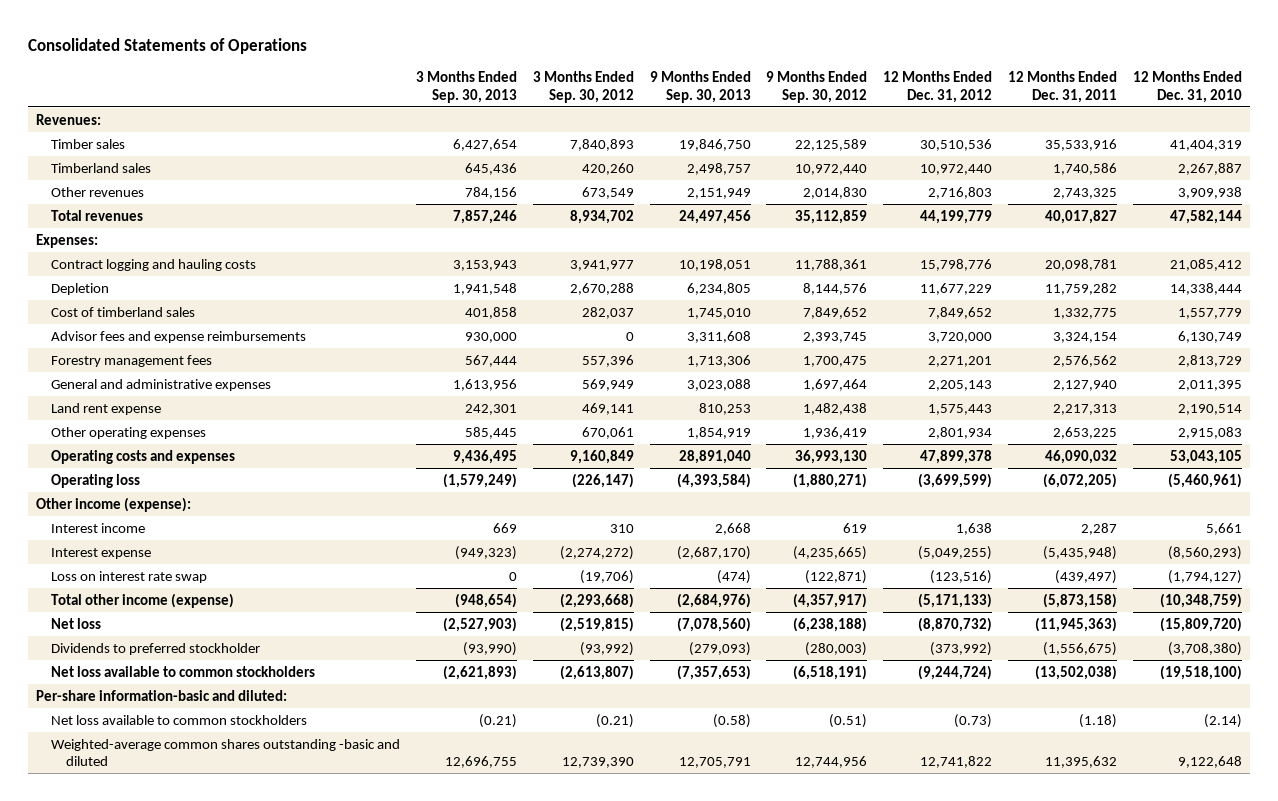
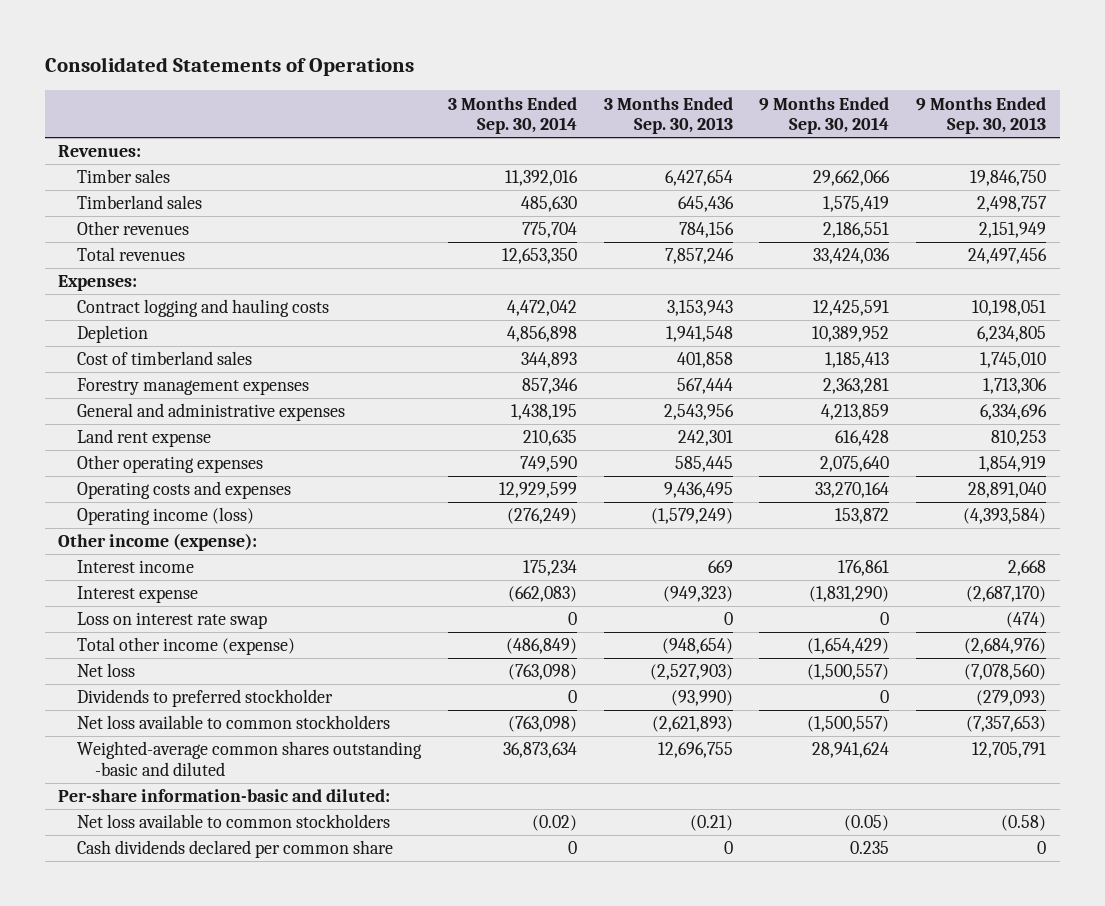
- | 3 Months Ended Sep. 30, 2013 | 3 Months Ended Sep. 30, 2012 | 9 Months Ended Sep. 30, 2013 | 9 Months Ended Sep. 30, 2012 | 12 Months Ended Dec. 31, 2012 | 12 Months Ended Dec. 31, 2011 | 12 Months Ended Dec. 31, 2010
+ | 3 Months Ended Sep. 30, 2014 | 3 Months Ended Sep. 30, 2013 | 9 Months Ended Sep. 30, 2014 | 9 Months Ended Sep. 30, 2013
- Advisor fees and expense reimbursements | 930,000 | 0 | 3,311,608 | 2,393,745 | 3,720,000 | 3,324,154 | 6,130,749
- Forestry management fees | 567,444 | 557,396 | 1,713,306 | 1,700,475 | 2,271,201 | 2,576,562 | 2,813,729
- General and administrative expenses | 1,613,956 | 569,949 | 3,023,088 | 1,697,464 | 2,205,143 | 2,127,940 | 2,011,395
+ Forestry management expenses | 857,346 | 567,444 | 2,363,281 | 1,713,306
+ General and administrative expenses | 1,438,195 | 2,543,956 | 4,213,859 | 6,334,696
- Operating loss | (1,579,249) | (226,147) | (4,393,584) | (1,880,271) | (3,699,599) | (6,072,205) | (5,460,961)
+ Operating income (loss) | (276,249) | (1,579,249) | 153,872 | (4,393,584)
moved up: Weighted-average common shares outstanding -basic and diluted | 36,873,634 | 12,696,755 | 28,941,624 | 12,705,791
+ Cash dividends declared per common share | 0 | 0 | 0.235 | 0

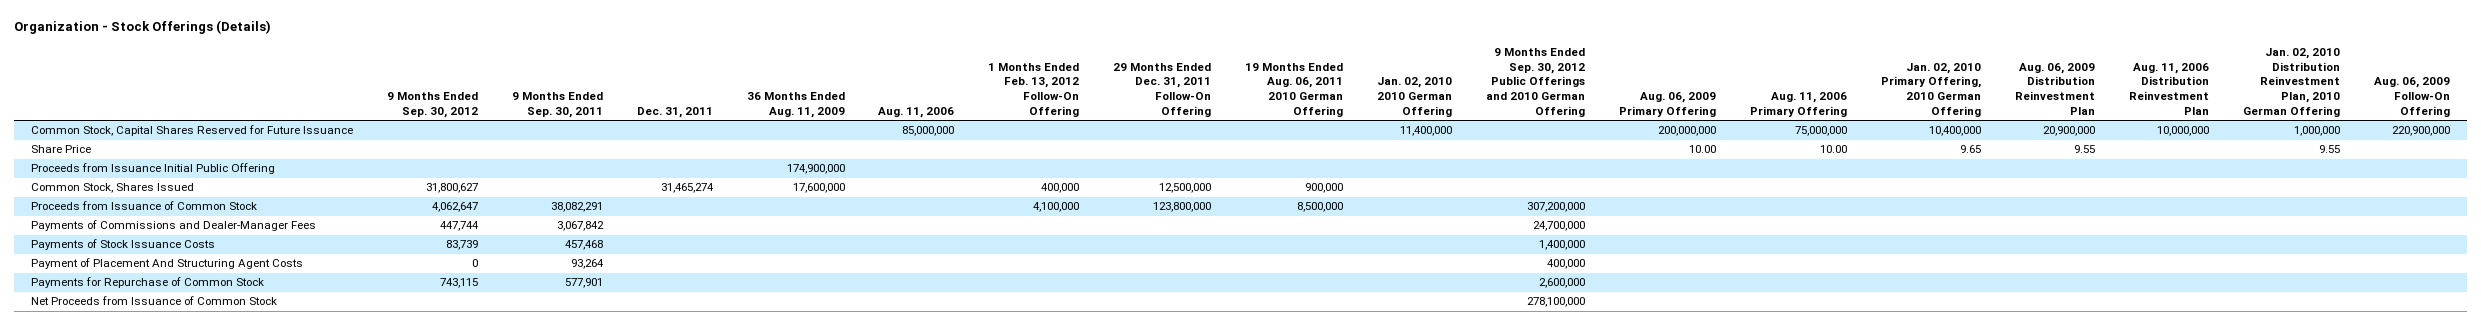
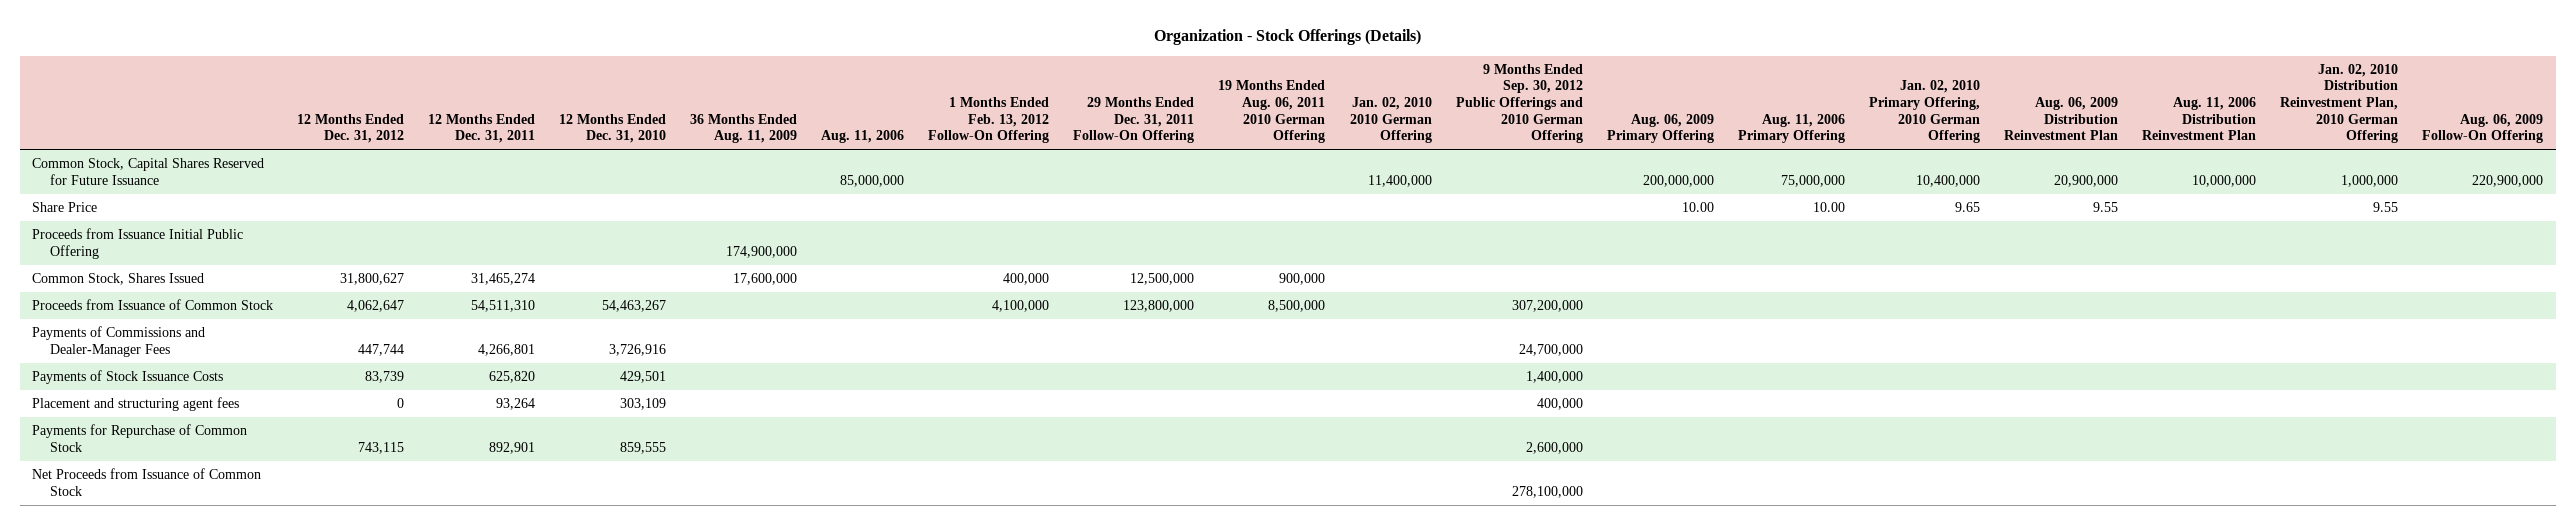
- | 9 Months Ended Sep. 30, 2012 | 9 Months Ended Sep. 30, 2011 | Dec. 31, 2011 | 36 Months Ended Aug. 11, 2009 | Aug. 11, 2006 | 1 Months Ended Feb. 13, 2012 Follow-On Offering | 29 Months Ended Dec. 31, 2011 Follow-On Offering | 19 Months Ended Aug. 06, 2011 2010 German Offering | Jan. 02, 2010 2010 German Offering | 9 Months Ended Sep. 30, 2012 Public Offerings and 2010 German Offering | Aug. 06, 2009 Primary Offering | Aug. 11, 2006 Primary Offering | Jan. 02, 2010 Primary Offering, 2010 German Offering | Aug. 06, 2009 Distribution Reinvestment Plan | Aug. 11, 2006 Distribution Reinvestment Plan | Jan. 02, 2010 Distribution Reinvestment Plan, 2010 German Offering | Aug. 06, 2009 Follow-On Offering
+ | 12 Months Ended Dec. 31, 2012 | 12 Months Ended Dec. 31, 2011 | 12 Months Ended Dec. 31, 2010 | 36 Months Ended Aug. 11, 2009 | Aug. 11, 2006 | 1 Months Ended Feb. 13, 2012 Follow-On Offering | 29 Months Ended Dec. 31, 2011 Follow-On Offering | 19 Months Ended Aug. 06, 2011 2010 German Offering | Jan. 02, 2010 2010 German Offering | 9 Months Ended Sep. 30, 2012 Public Offerings and 2010 German Offering | Aug. 06, 2009 Primary Offering | Aug. 11, 2006 Primary Offering | Jan. 02, 2010 Primary Offering, 2010 German Offering | Aug. 06, 2009 Distribution Reinvestment Plan | Aug. 11, 2006 Distribution Reinvestment Plan | Jan. 02, 2010 Distribution Reinvestment Plan, 2010 German Offering | Aug. 06, 2009 Follow-On Offering
- Payment of Placement And Structuring Agent Costs | 0 | 93,264 | | | | | | | | 400,000 | | | | | | |
+ Placement and structuring agent fees | 0 | 93,264 | 303,109 | | | | | | | 400,000 | | | | | | |

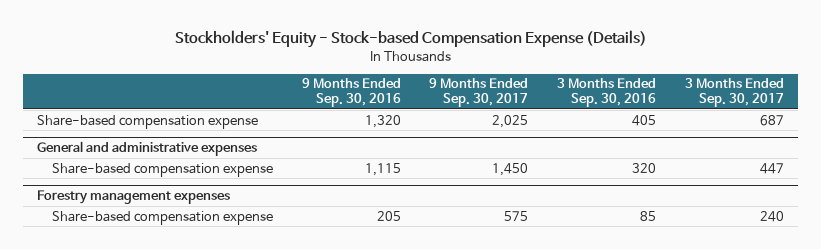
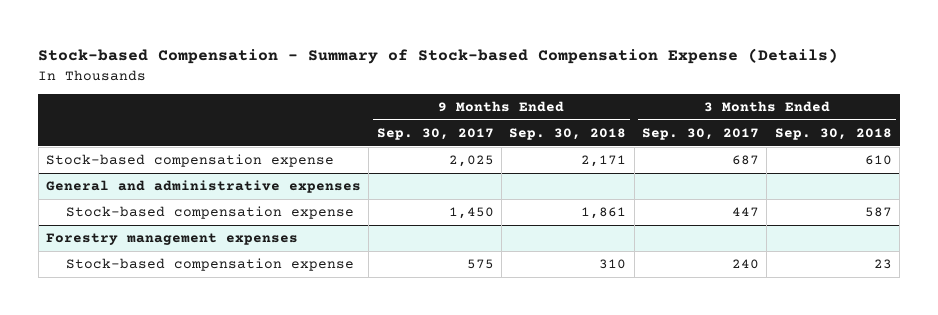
- Stockholders' Equity - Stock-based Compensation Expense (Details)
+ Stock-based Compensation - Summary of Stock-based Compensation Expense (Details)
- | 9 Months Ended Sep. 30, 2016 | 9 Months Ended Sep. 30, 2017 | 3 Months Ended Sep. 30, 2016 | 3 Months Ended Sep. 30, 2017
+ | 9 Months Ended Sep. 30, 2017 | 9 Months Ended Sep. 30, 2018 | 3 Months Ended Sep. 30, 2017 | 3 Months Ended Sep. 30, 2018
- Share-based compensation expense | 1,320 | 2,025 | 405 | 687
+ Stock-based compensation expense | 2,025 | 2,171 | 687 | 610
@ General and administrative expenses
- Share-based compensation expense | 1,115 | 1,450 | 320 | 447
+ Stock-based compensation expense | 1,450 | 1,861 | 447 | 587
@ Forestry management expenses
- Share-based compensation expense | 205 | 575 | 85 | 240
+ Stock-based compensation expense | 575 | 310 | 240 | 23

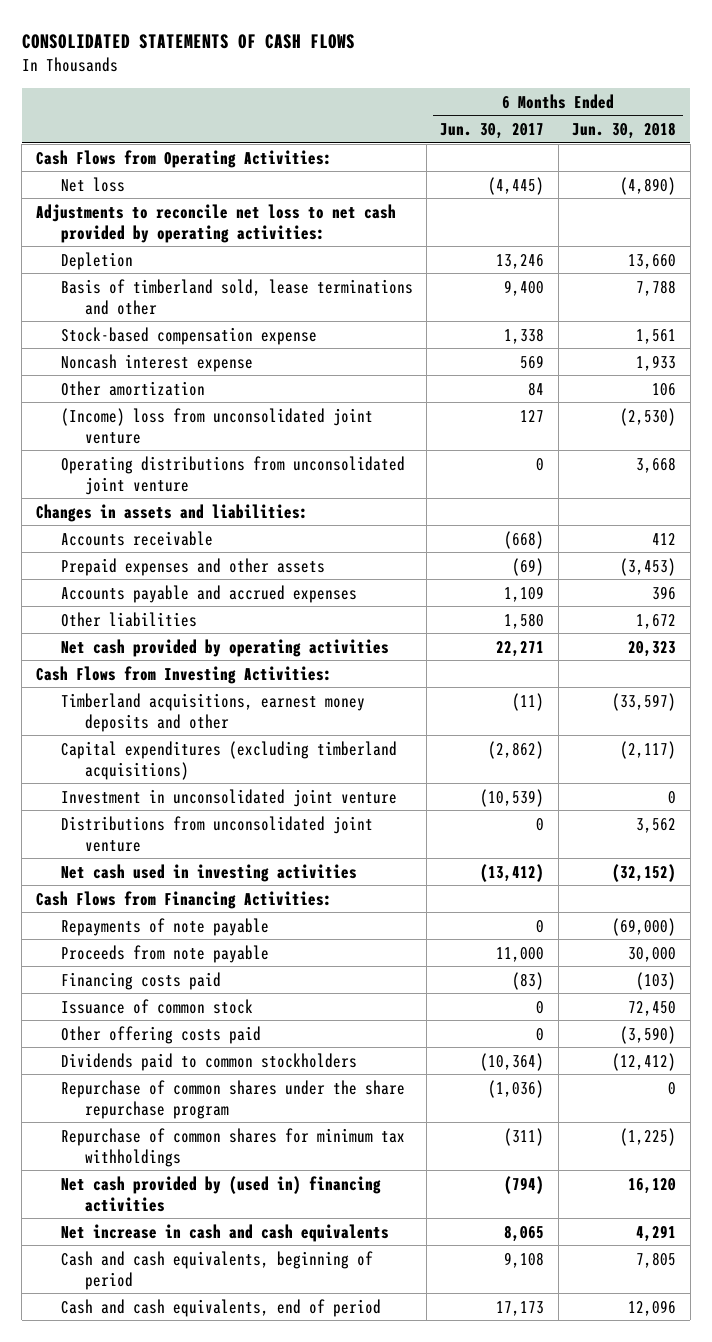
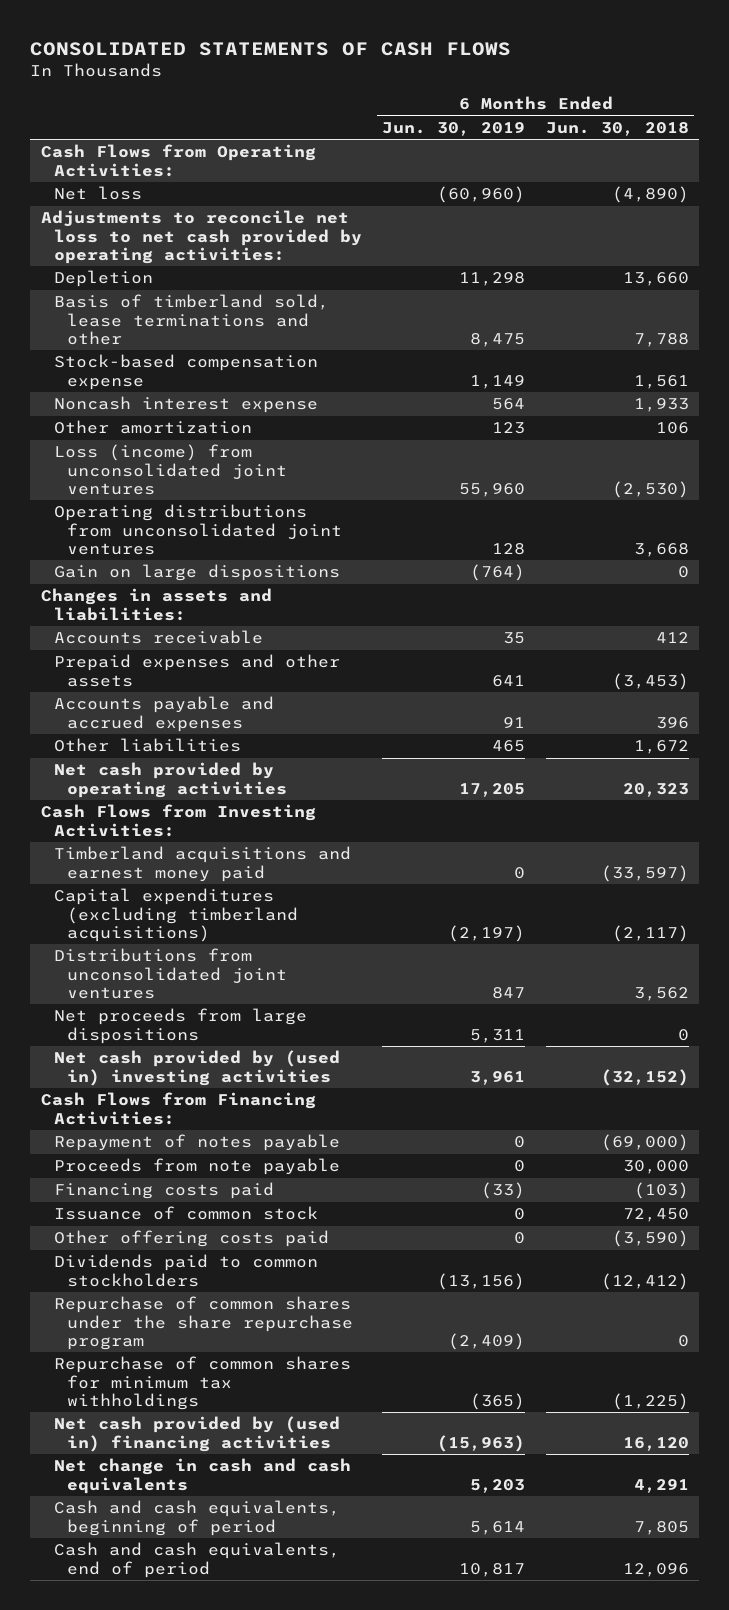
- | 6 Months Ended Jun. 30, 2017 | 6 Months Ended Jun. 30, 2018
+ | 6 Months Ended Jun. 30, 2019 | 6 Months Ended Jun. 30, 2018
- (Income) loss from unconsolidated joint venture | 127 | (2,530)
- Operating distributions from unconsolidated joint venture | 0 | 3,668
+ Loss (income) from unconsolidated joint ventures | 55,960 | (2,530)
+ Operating distributions from unconsolidated joint ventures | 128 | 3,668
+ Gain on large dispositions | (764) | 0
- Timberland acquisitions, earnest money deposits and other | (11) | (33,597)
+ Timberland acquisitions and earnest money paid | 0 | (33,597)
- Investment in unconsolidated joint venture | (10,539) | 0
- Distributions from unconsolidated joint venture | 0 | 3,562
- Net cash used in investing activities | (13,412) | (32,152)
+ Distributions from unconsolidated joint ventures | 847 | 3,562
+ Net proceeds from large dispositions | 5,311 | 0
+ Net cash provided by (used in) investing activities | 3,961 | (32,152)
- Repayments of note payable | 0 | (69,000)
+ Repayment of notes payable | 0 | (69,000)
- Net increase in cash and cash equivalents | 8,065 | 4,291
+ Net change in cash and cash equivalents | 5,203 | 4,291

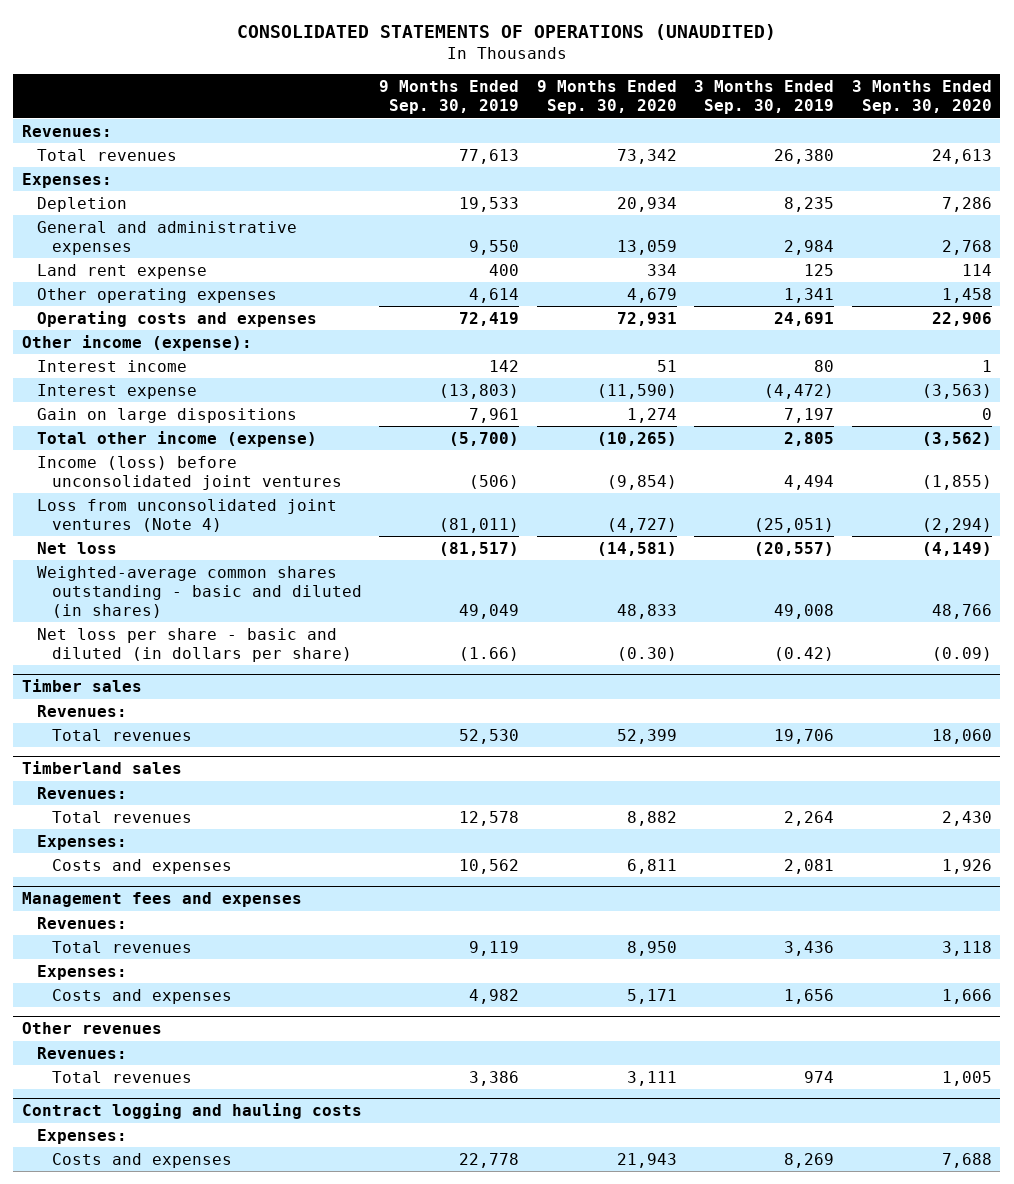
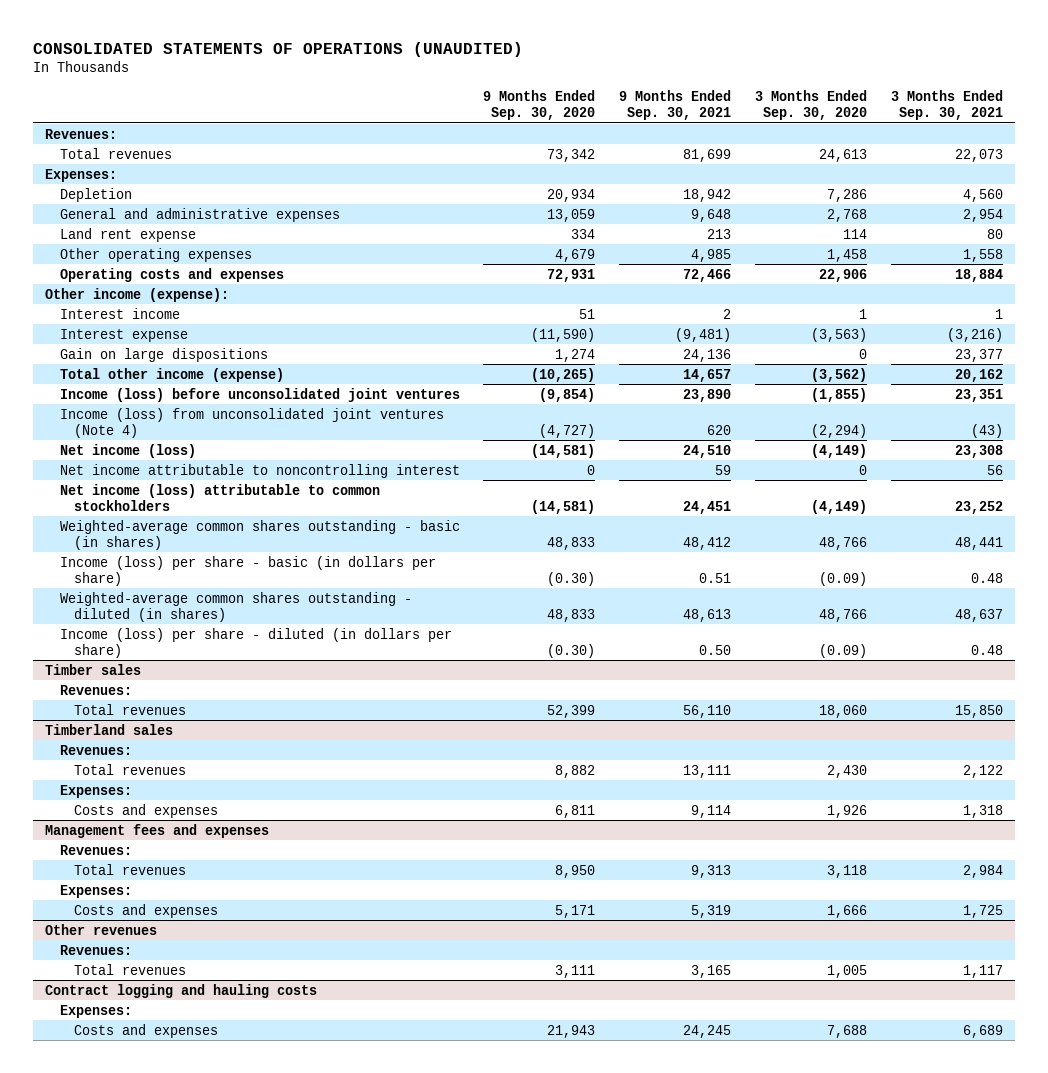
- | 9 Months Ended Sep. 30, 2019 | 9 Months Ended Sep. 30, 2020 | 3 Months Ended Sep. 30, 2019 | 3 Months Ended Sep. 30, 2020
+ | 9 Months Ended Sep. 30, 2020 | 9 Months Ended Sep. 30, 2021 | 3 Months Ended Sep. 30, 2020 | 3 Months Ended Sep. 30, 2021
- Loss from unconsolidated joint ventures (Note 4) | (81,011) | (4,727) | (25,051) | (2,294)
- Net loss | (81,517) | (14,581) | (20,557) | (4,149)
- Weighted-average common shares outstanding - basic and diluted (in shares) | 49,049 | 48,833 | 49,008 | 48,766
- Net loss per share - basic and diluted (in dollars per share) | (1.66) | (0.30) | (0.42) | (0.09)
+ Income (loss) from unconsolidated joint ventures (Note 4) | (4,727) | 620 | (2,294) | (43)
+ Net income (loss) | (14,581) | 24,510 | (4,149) | 23,308
+ Net income attributable to noncontrolling interest | 0 | 59 | 0 | 56
+ Net income (loss) attributable to common stockholders | (14,581) | 24,451 | (4,149) | 23,252
+ Weighted-average common shares outstanding - basic (in shares) | 48,833 | 48,412 | 48,766 | 48,441
+ Income (loss) per share - basic (in dollars per share) | (0.30) | 0.51 | (0.09) | 0.48
+ Weighted-average common shares outstanding - diluted (in shares) | 48,833 | 48,613 | 48,766 | 48,637
+ Income (loss) per share - diluted (in dollars per share) | (0.30) | 0.50 | (0.09) | 0.48

